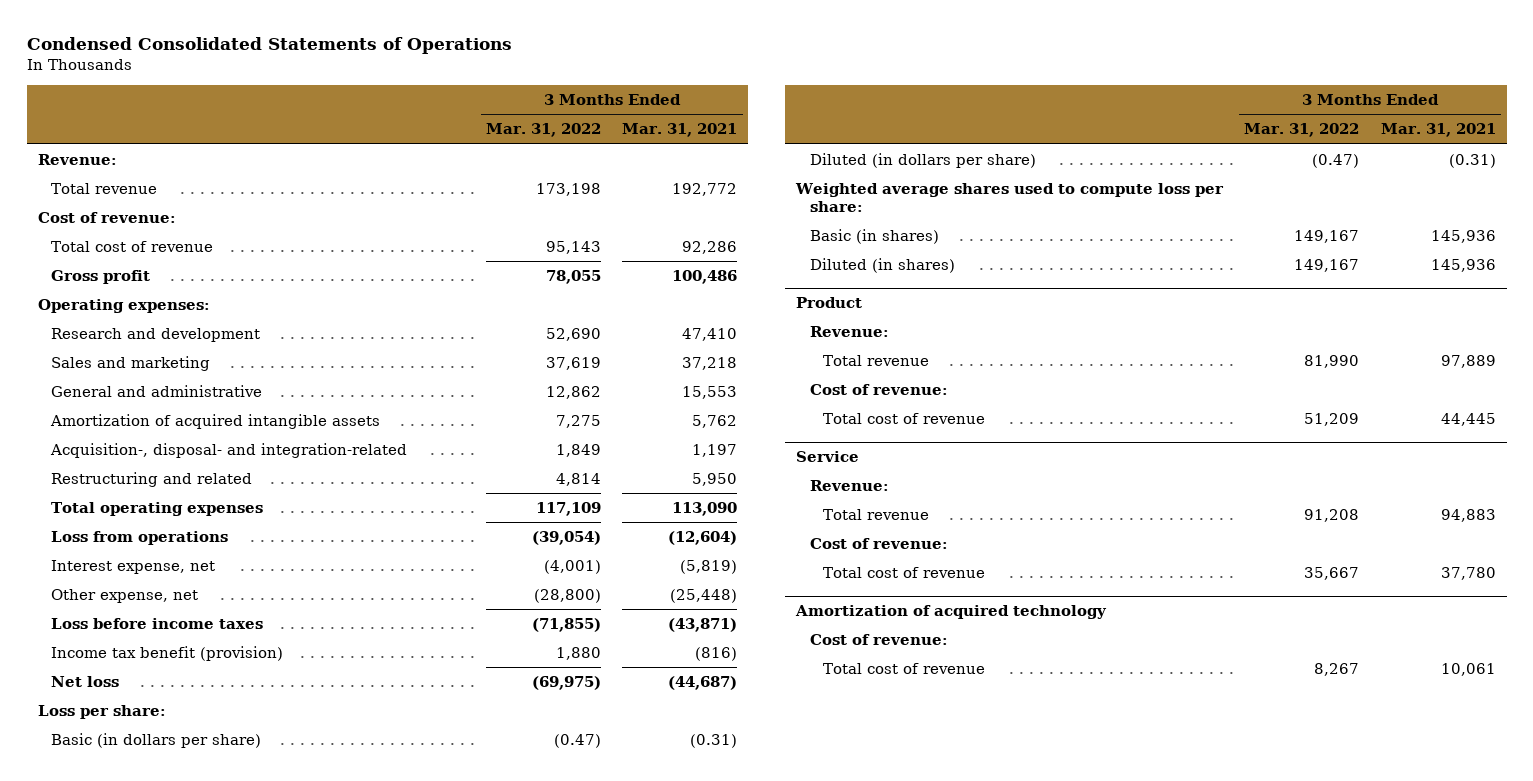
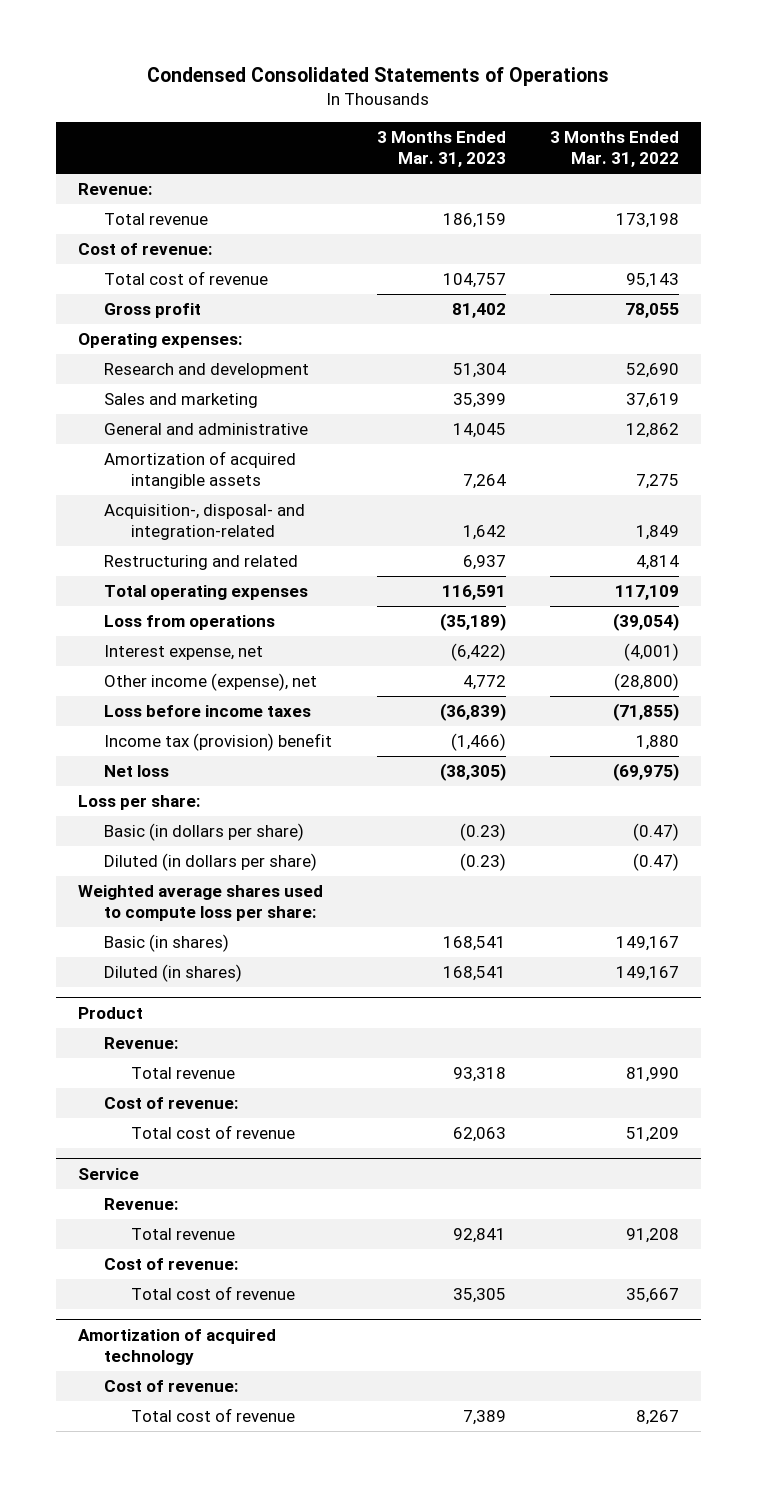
- | 3 Months Ended Mar. 31, 2022 | 3 Months Ended Mar. 31, 2021
+ | 3 Months Ended Mar. 31, 2023 | 3 Months Ended Mar. 31, 2022
- Other expense, net | (28,800) | (25,448)
+ Other income (expense), net | 4,772 | (28,800)
- Income tax benefit (provision) | 1,880 | (816)
+ Income tax (provision) benefit | (1,466) | 1,880

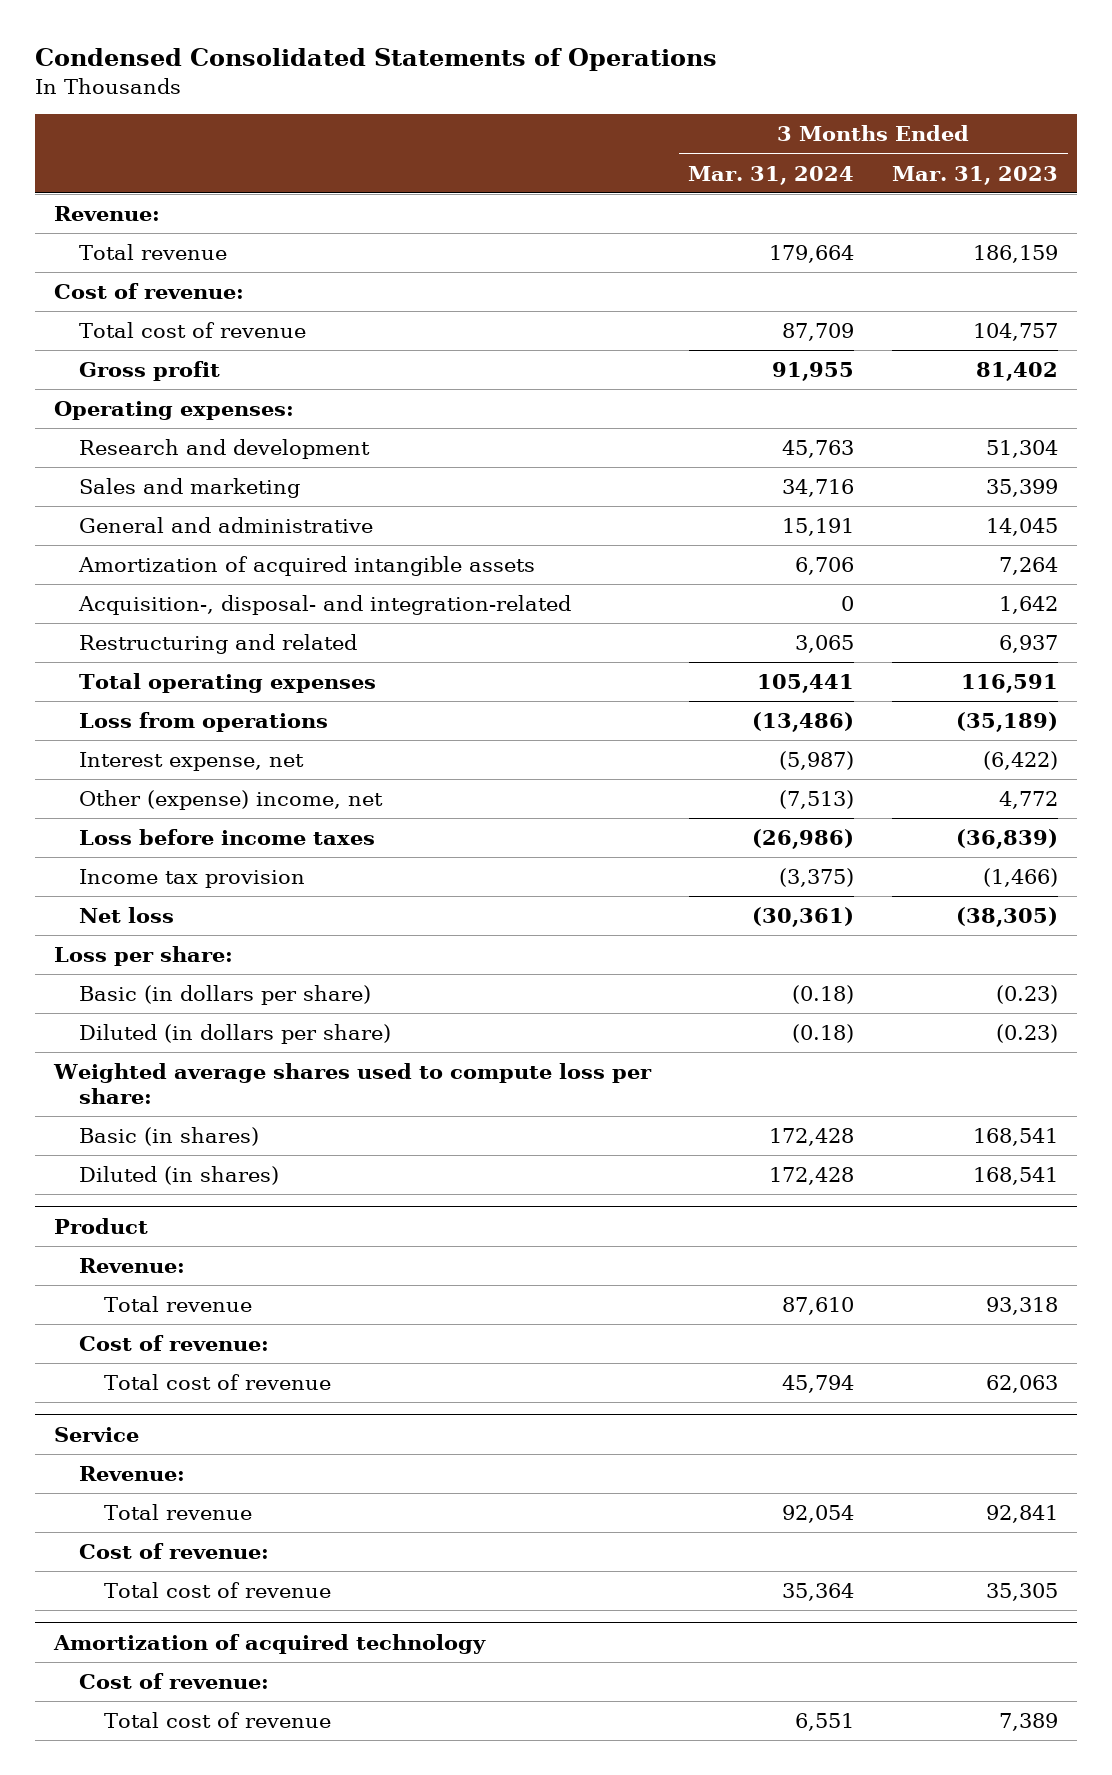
- | 3 Months Ended Mar. 31, 2023 | 3 Months Ended Mar. 31, 2022
+ | 3 Months Ended Mar. 31, 2024 | 3 Months Ended Mar. 31, 2023
- Other income (expense), net | 4,772 | (28,800)
+ Other (expense) income, net | (7,513) | 4,772
- Income tax (provision) benefit | (1,466) | 1,880
+ Income tax provision | (3,375) | (1,466)

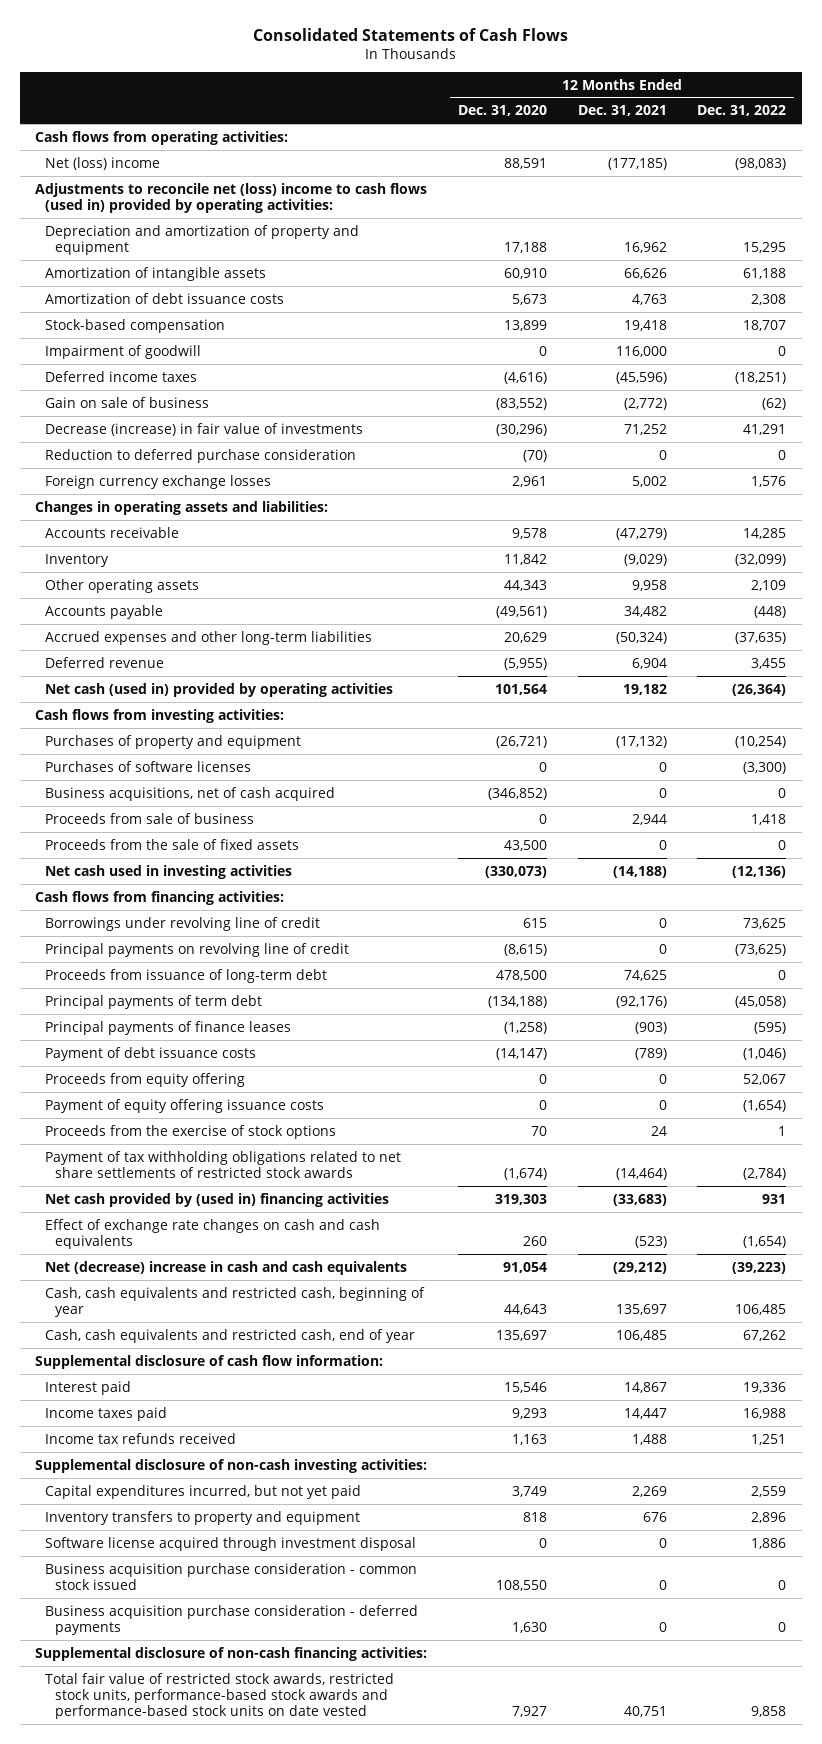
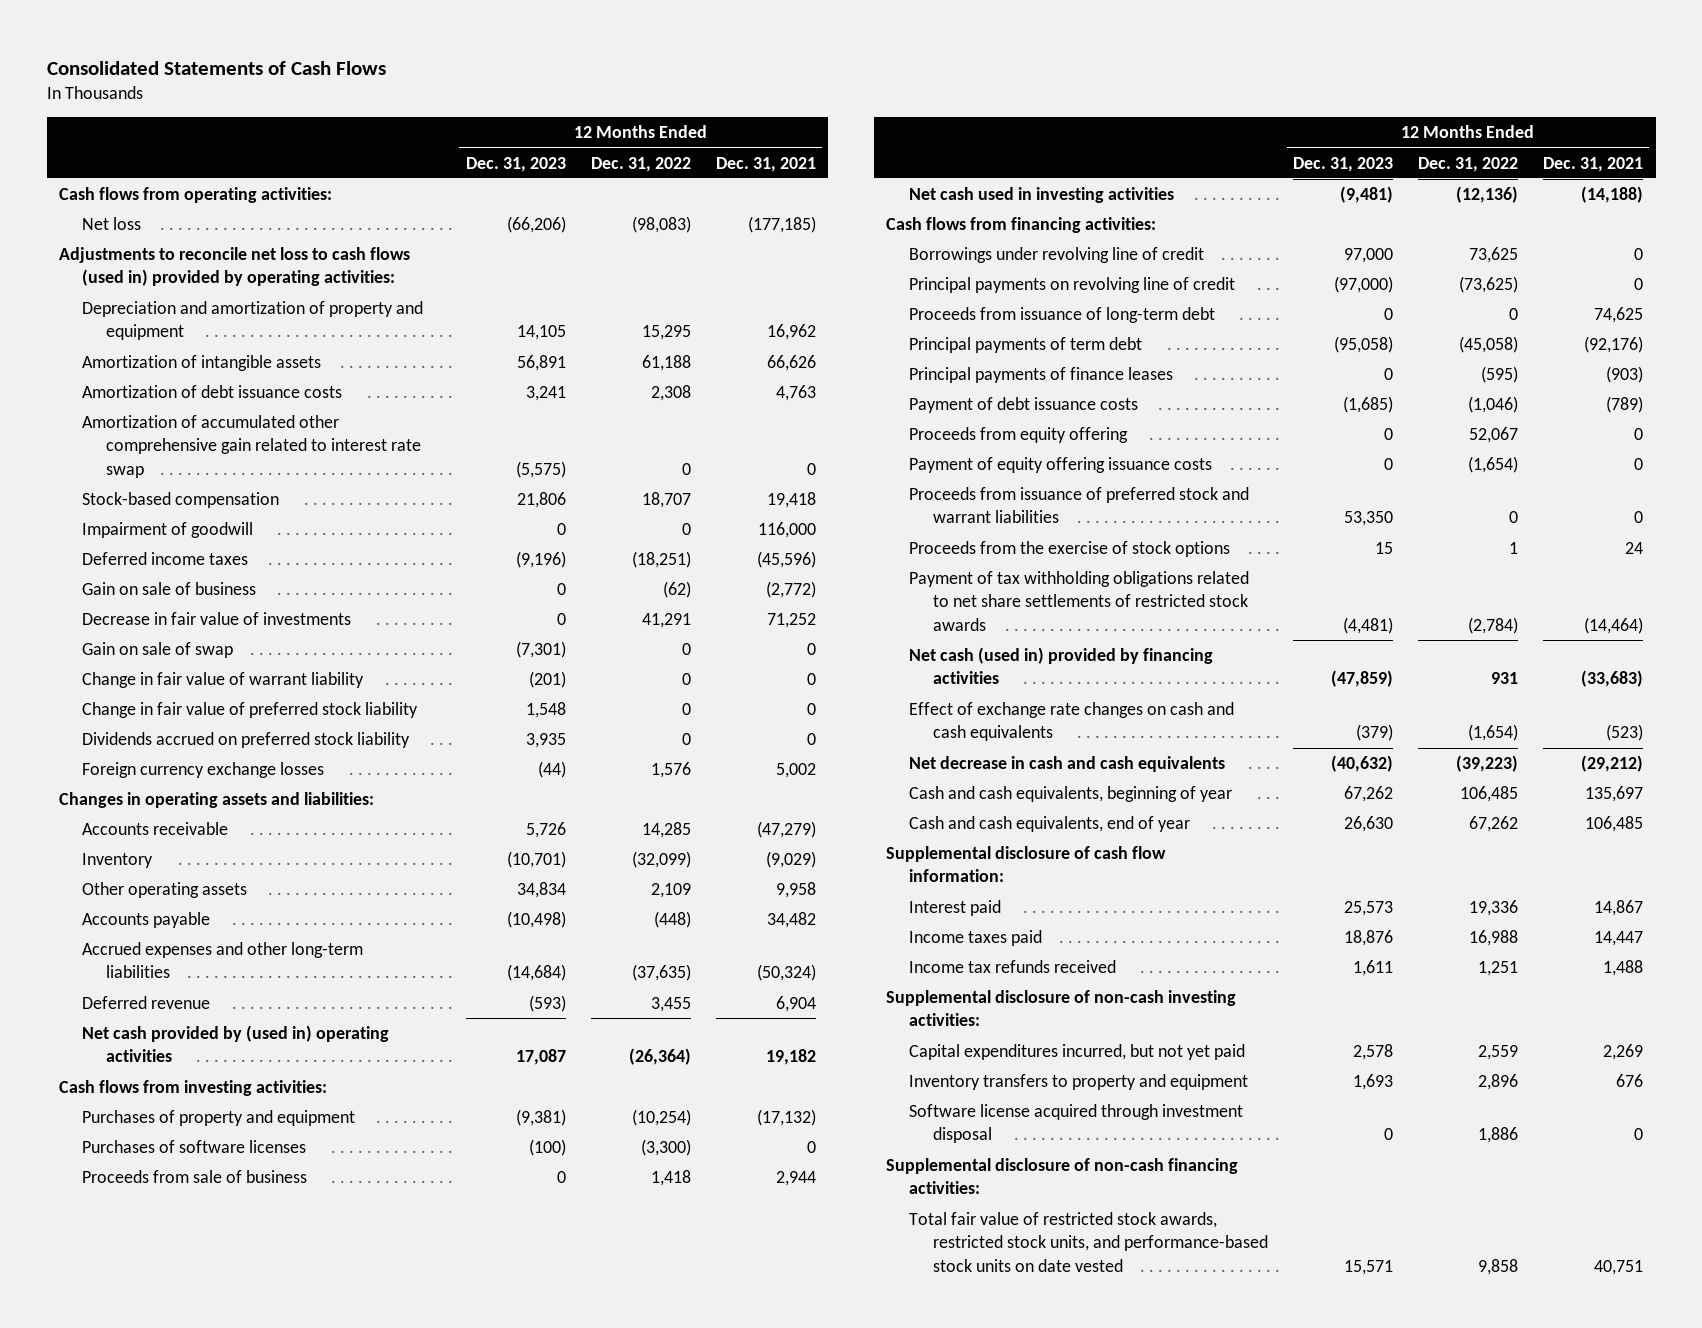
- | 12 Months Ended Dec. 31, 2020 | 12 Months Ended Dec. 31, 2021 | 12 Months Ended Dec. 31, 2022
+ | 12 Months Ended Dec. 31, 2023 | 12 Months Ended Dec. 31, 2022 | 12 Months Ended Dec. 31, 2021
- Net (loss) income | 88,591 | (177,185) | (98,083)
- Adjustments to reconcile net (loss) income to cash flows (used in) provided by operating activities:
+ Net loss | (66,206) | (98,083) | (177,185)
+ Adjustments to reconcile net loss to cash flows (used in) provided by operating activities:
+ Amortization of accumulated other comprehensive gain related to interest rate swap | (5,575) | 0 | 0
- Decrease (increase) in fair value of investments | (30,296) | 71,252 | 41,291
- Reduction to deferred purchase consideration | (70) | 0 | 0
+ Decrease in fair value of investments | 0 | 41,291 | 71,252
+ Gain on sale of swap | (7,301) | 0 | 0
+ Change in fair value of warrant liability | (201) | 0 | 0
+ Change in fair value of preferred stock liability | 1,548 | 0 | 0
+ Dividends accrued on preferred stock liability | 3,935 | 0 | 0
- Net cash (used in) provided by operating activities | 101,564 | 19,182 | (26,364)
+ Net cash provided by (used in) operating activities | 17,087 | (26,364) | 19,182
- Business acquisitions, net of cash acquired | (346,852) | 0 | 0
- Proceeds from the sale of fixed assets | 43,500 | 0 | 0
+ Proceeds from issuance of preferred stock and warrant liabilities | 53,350 | 0 | 0
- Net cash provided by (used in) financing activities | 319,303 | (33,683) | 931
+ Net cash (used in) provided by financing activities | (47,859) | 931 | (33,683)
- Net (decrease) increase in cash and cash equivalents | 91,054 | (29,212) | (39,223)
- Cash, cash equivalents and restricted cash, beginning of year | 44,643 | 135,697 | 106,485
- Cash, cash equivalents and restricted cash, end of year | 135,697 | 106,485 | 67,262
+ Net decrease in cash and cash equivalents | (40,632) | (39,223) | (29,212)
+ Cash and cash equivalents, beginning of year | 67,262 | 106,485 | 135,697
+ Cash and cash equivalents, end of year | 26,630 | 67,262 | 106,485
- Business acquisition purchase consideration - common stock issued | 108,550 | 0 | 0
- Business acquisition purchase consideration - deferred payments | 1,630 | 0 | 0
- Total fair value of restricted stock awards, restricted stock units, performance-based stock awards and performance-based stock units on date vested | 7,927 | 40,751 | 9,858
+ Total fair value of restricted stock awards, restricted stock units, and performance-based stock units on date vested | 15,571 | 9,858 | 40,751

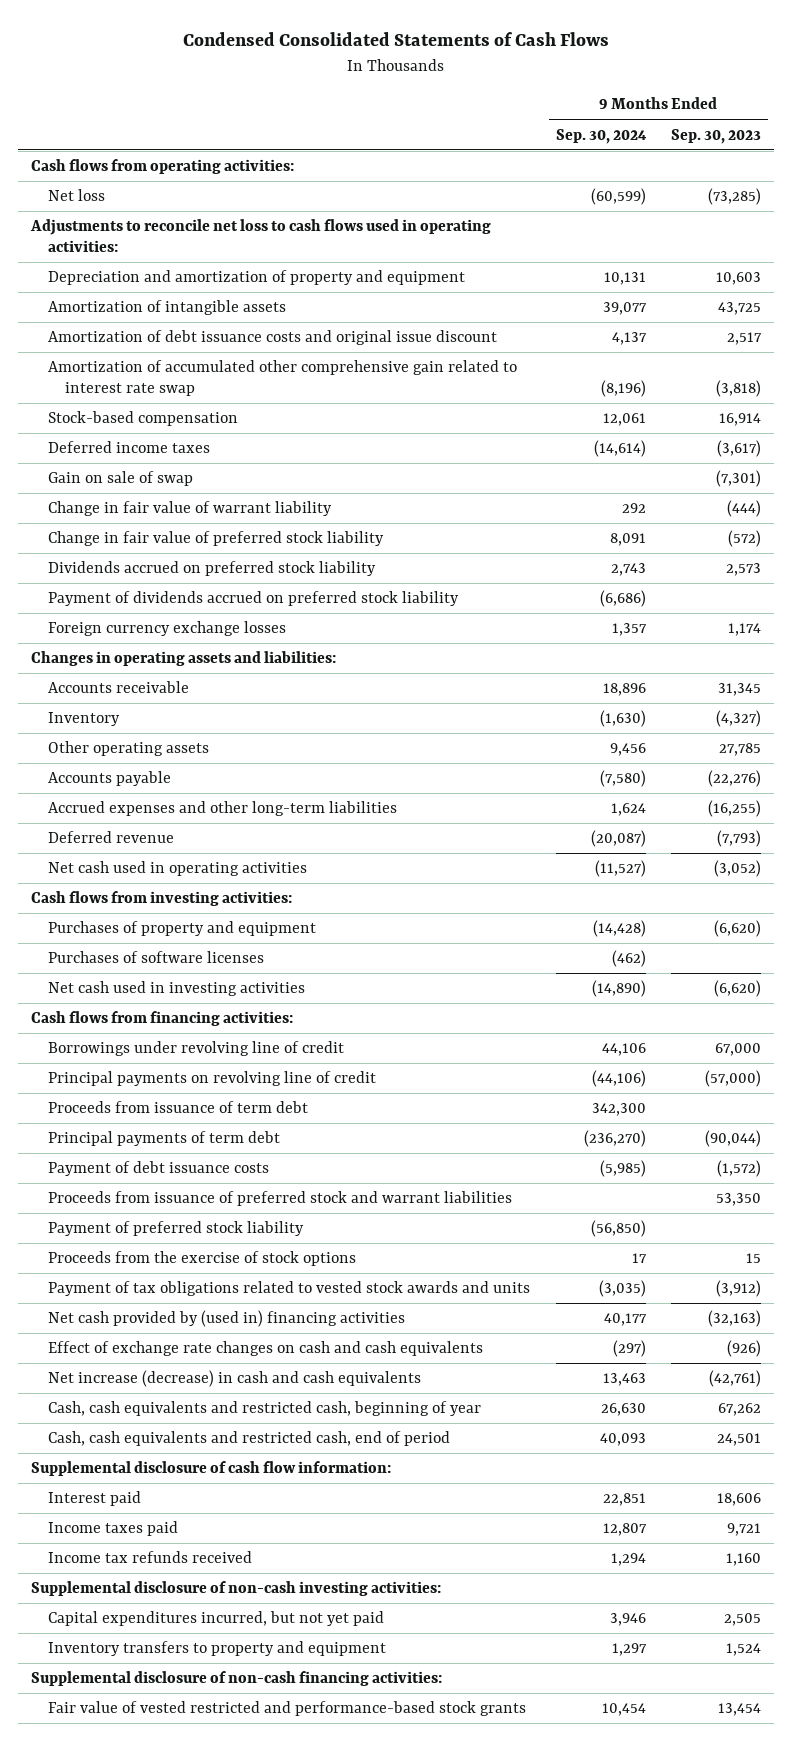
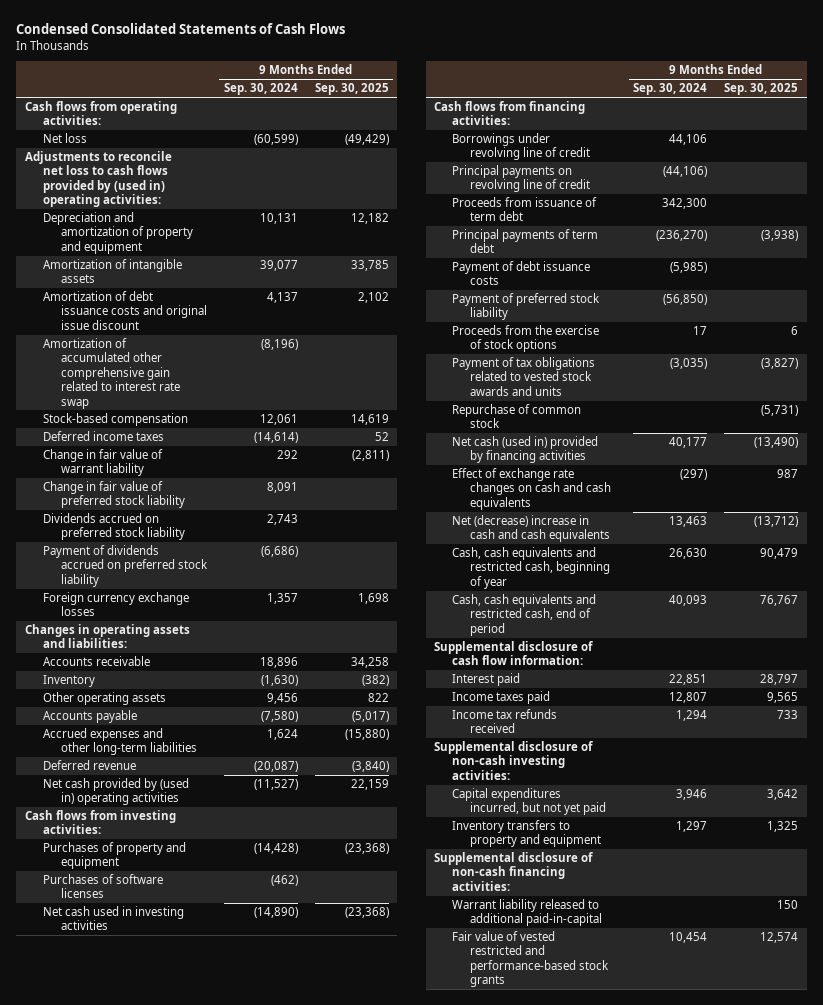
- | 9 Months Ended Sep. 30, 2024 | 9 Months Ended Sep. 30, 2023
+ | 9 Months Ended Sep. 30, 2024 | 9 Months Ended Sep. 30, 2025
- Adjustments to reconcile net loss to cash flows used in operating activities:
+ Adjustments to reconcile net loss to cash flows provided by (used in) operating activities:
- Gain on sale of swap | | (7,301)
- Net cash used in operating activities | (11,527) | (3,052)
+ Net cash provided by (used in) operating activities | (11,527) | 22,159
- Proceeds from issuance of preferred stock and warrant liabilities | | 53,350
- Net cash provided by (used in) financing activities | 40,177 | (32,163)
+ Repurchase of common stock | | (5,731)
+ Net cash (used in) provided by financing activities | 40,177 | (13,490)
- Net increase (decrease) in cash and cash equivalents | 13,463 | (42,761)
+ Net (decrease) increase in cash and cash equivalents | 13,463 | (13,712)
+ Warrant liability released to additional paid-in-capital | | 150

